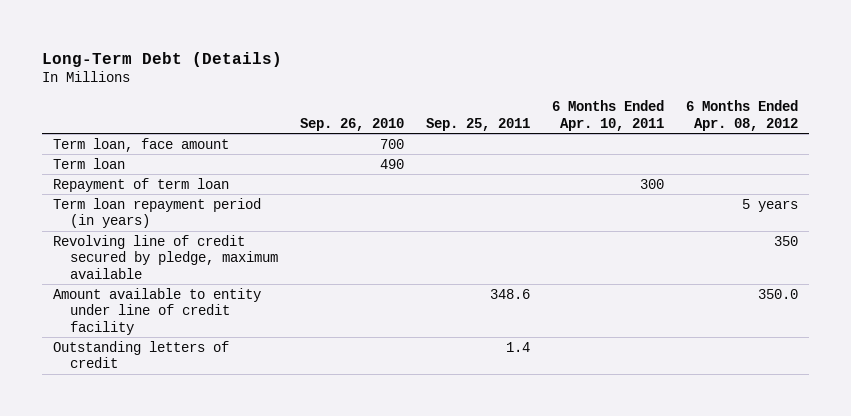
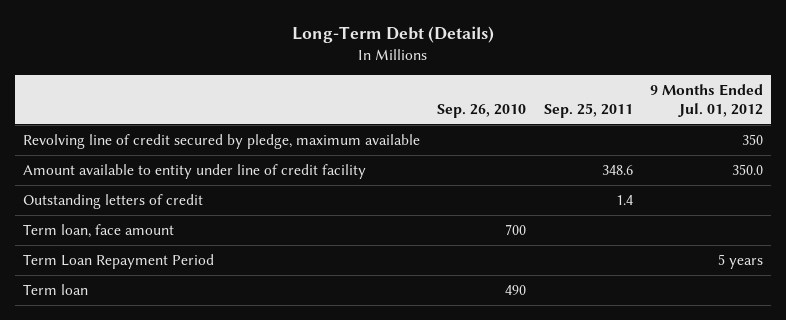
- | Sep. 26, 2010 | Sep. 25, 2011 | 6 Months Ended Apr. 10, 2011 | 6 Months Ended Apr. 08, 2012
+ | Sep. 26, 2010 | Sep. 25, 2011 | 9 Months Ended Jul. 01, 2012
- Repayment of term loan | | | 300 |
- Term loan repayment period (in years) | | | | 5 years
moved down: Term loan, face amount | 700 | |
+ Term Loan Repayment Period | | | 5 years
moved down: Term loan | 490 | |

